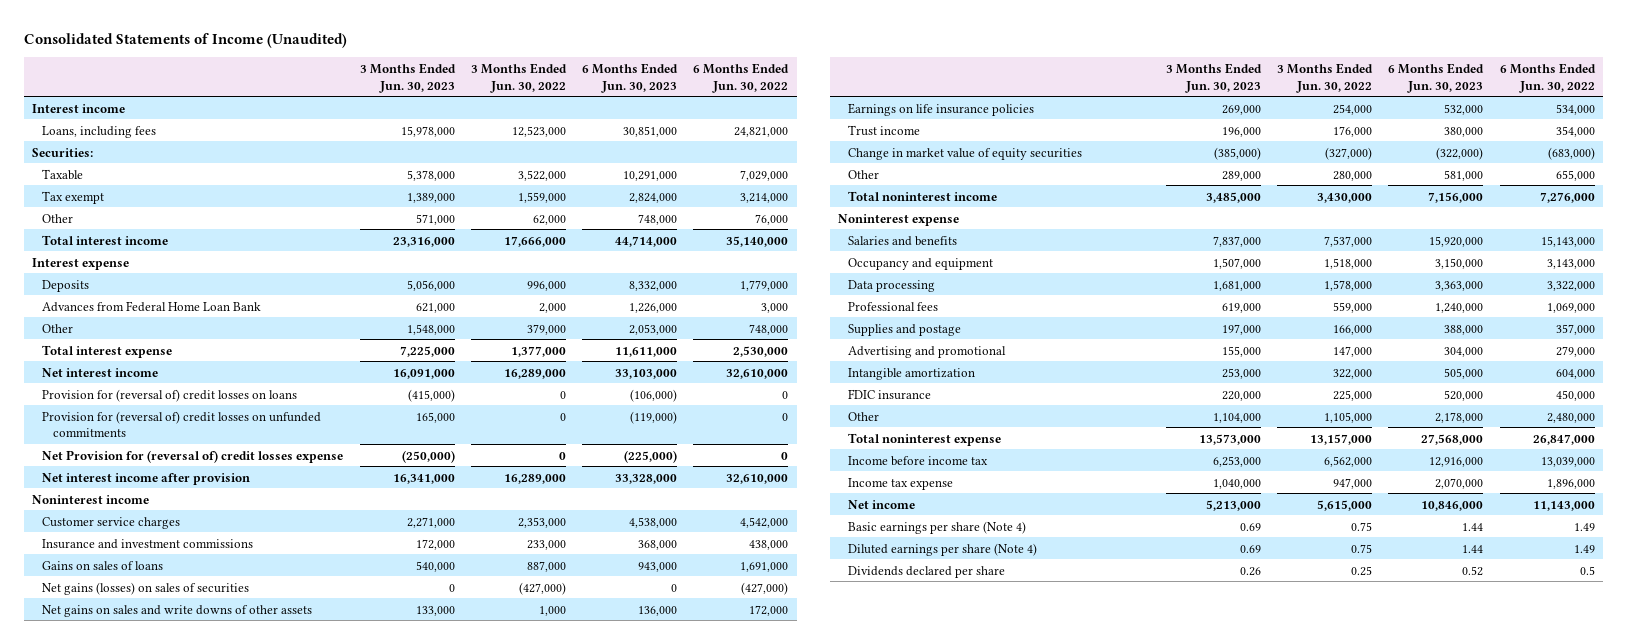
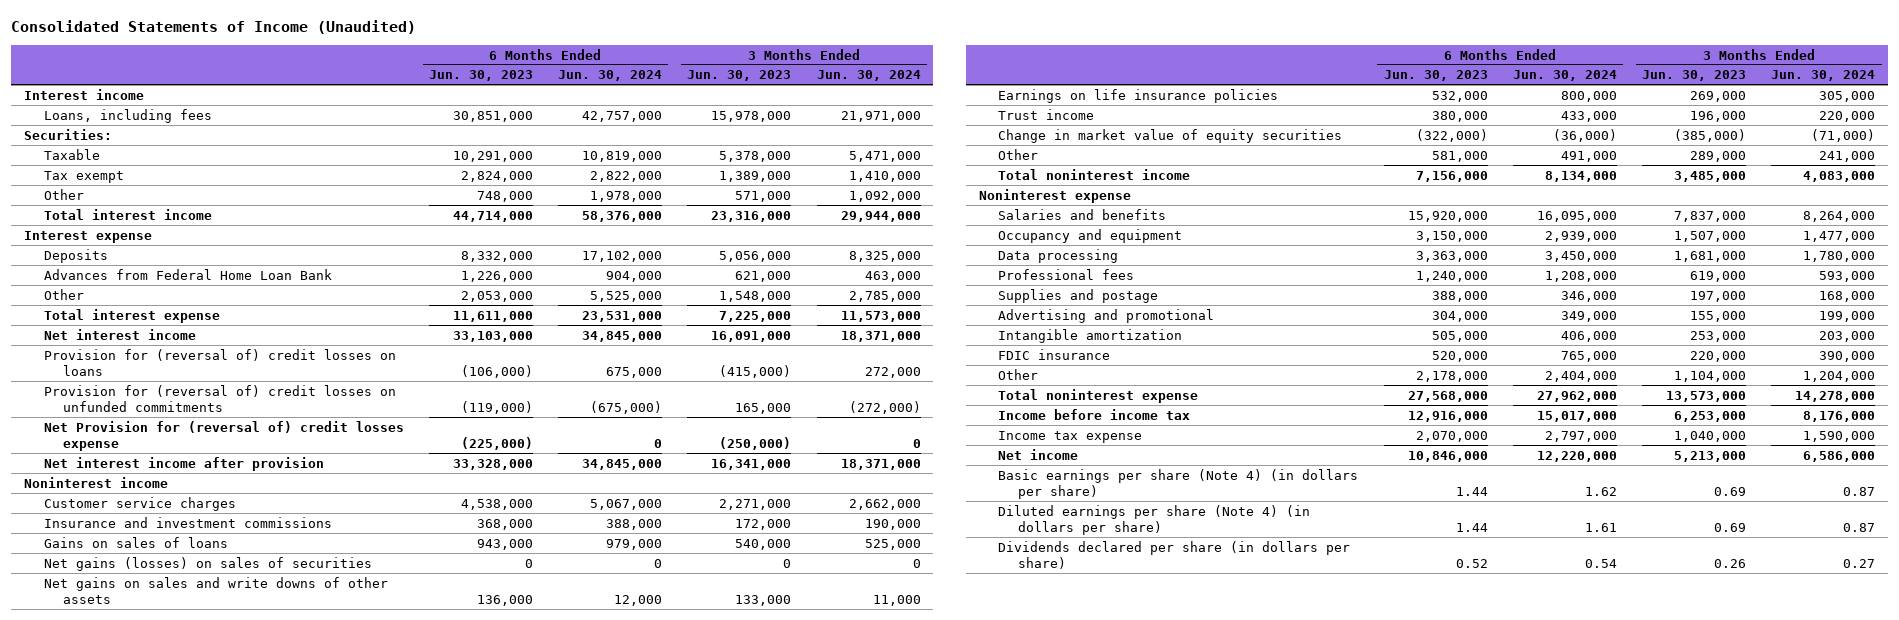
- | 3 Months Ended Jun. 30, 2023 | 3 Months Ended Jun. 30, 2022 | 6 Months Ended Jun. 30, 2023 | 6 Months Ended Jun. 30, 2022
+ | 6 Months Ended Jun. 30, 2023 | 6 Months Ended Jun. 30, 2024 | 3 Months Ended Jun. 30, 2023 | 3 Months Ended Jun. 30, 2024
- Basic earnings per share (Note 4) | 0.69 | 0.75 | 1.44 | 1.49
- Diluted earnings per share (Note 4) | 0.69 | 0.75 | 1.44 | 1.49
- Dividends declared per share | 0.26 | 0.25 | 0.52 | 0.5
+ Basic earnings per share (Note 4) (in dollars per share) | 1.44 | 1.62 | 0.69 | 0.87
+ Diluted earnings per share (Note 4) (in dollars per share) | 1.44 | 1.61 | 0.69 | 0.87
+ Dividends declared per share (in dollars per share) | 0.52 | 0.54 | 0.26 | 0.27

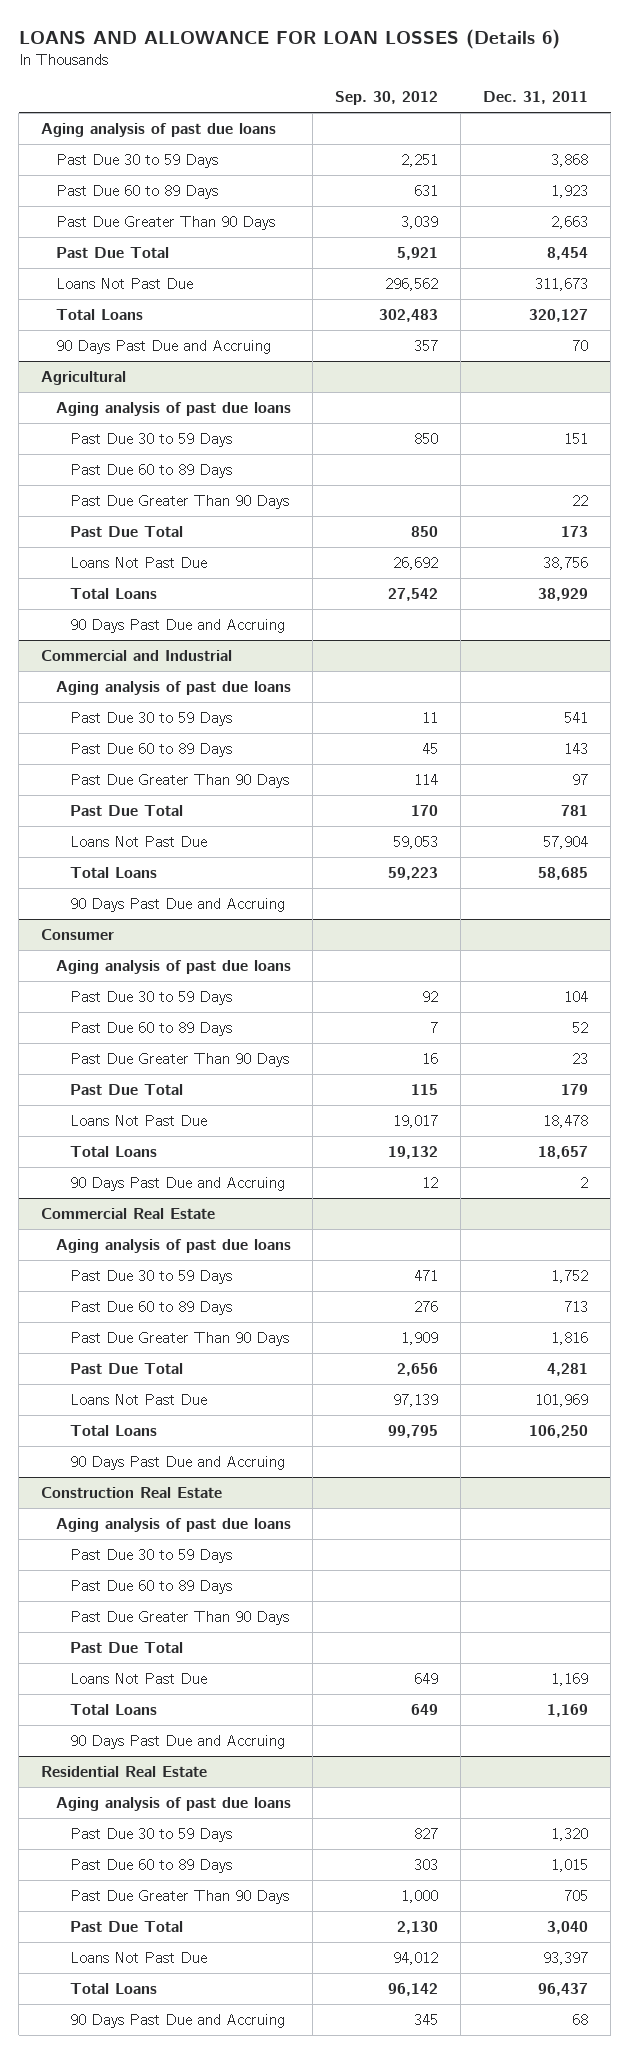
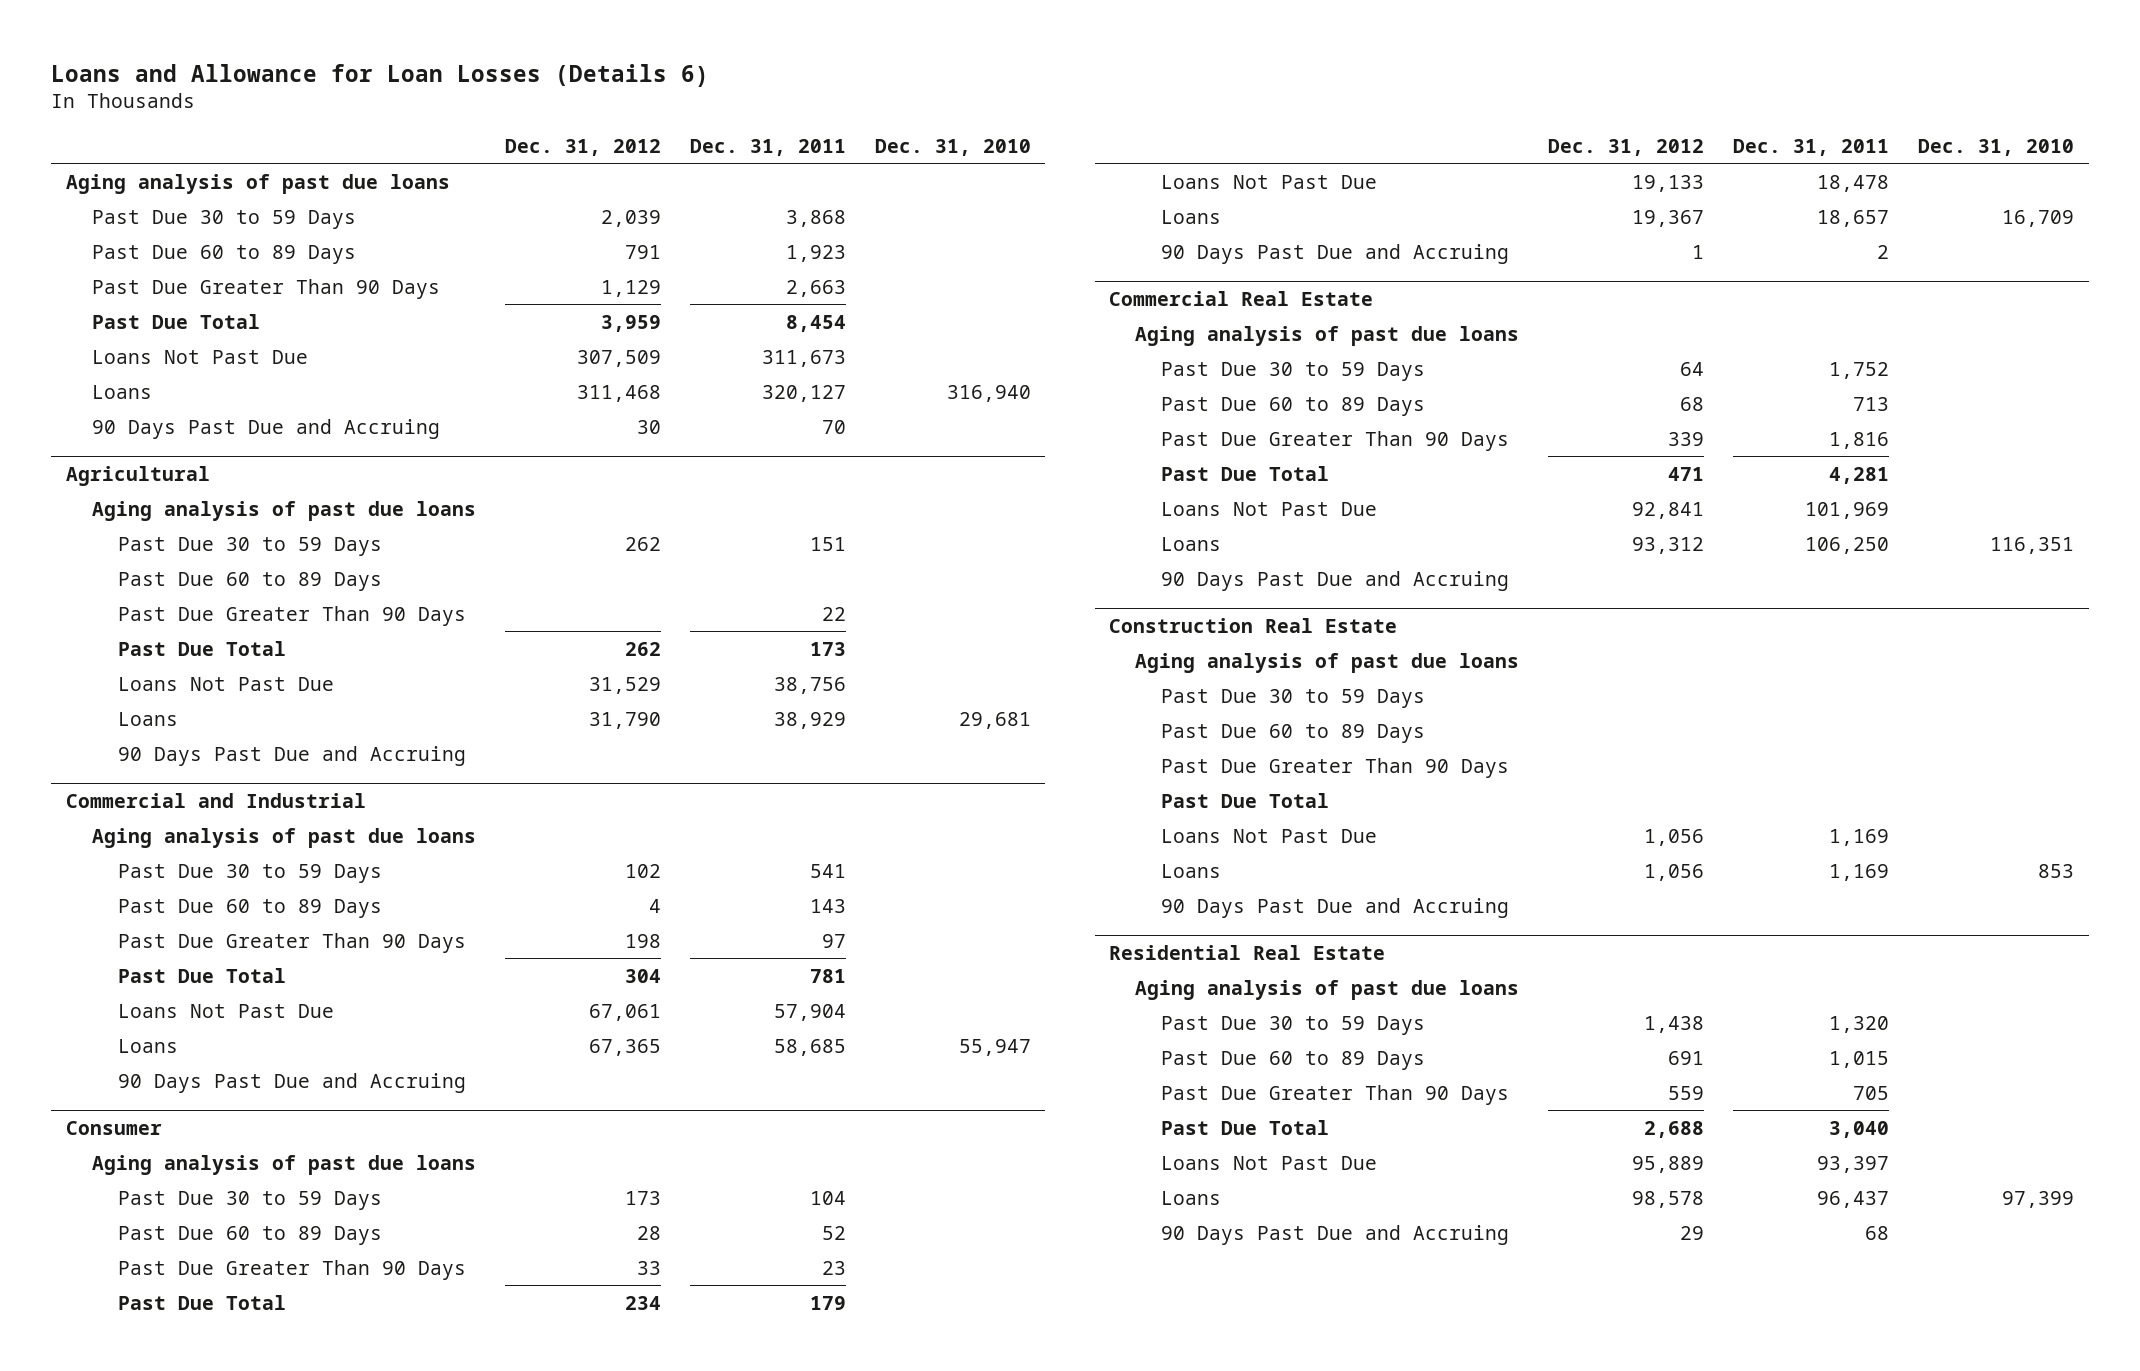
- LOANS AND ALLOWANCE FOR LOAN LOSSES (Details 6)
+ Loans and Allowance for Loan Losses (Details 6)
- | Sep. 30, 2012 | Dec. 31, 2011
+ | Dec. 31, 2012 | Dec. 31, 2011 | Dec. 31, 2010
- Total Loans | 302,483 | 320,127
+ Loans | 311,468 | 320,127 | 316,940
@ Agricultural
- Total Loans | 27,542 | 38,929
+ Loans | 31,790 | 38,929 | 29,681
@ Commercial and Industrial
- Total Loans | 59,223 | 58,685
+ Loans | 67,365 | 58,685 | 55,947
@ Consumer
- Total Loans | 19,132 | 18,657
+ Loans | 19,367 | 18,657 | 16,709
@ Commercial Real Estate
- Total Loans | 99,795 | 106,250
+ Loans | 93,312 | 106,250 | 116,351
@ Construction Real Estate
- Total Loans | 649 | 1,169
+ Loans | 1,056 | 1,169 | 853
@ Residential Real Estate
- Total Loans | 96,142 | 96,437
+ Loans | 98,578 | 96,437 | 97,399

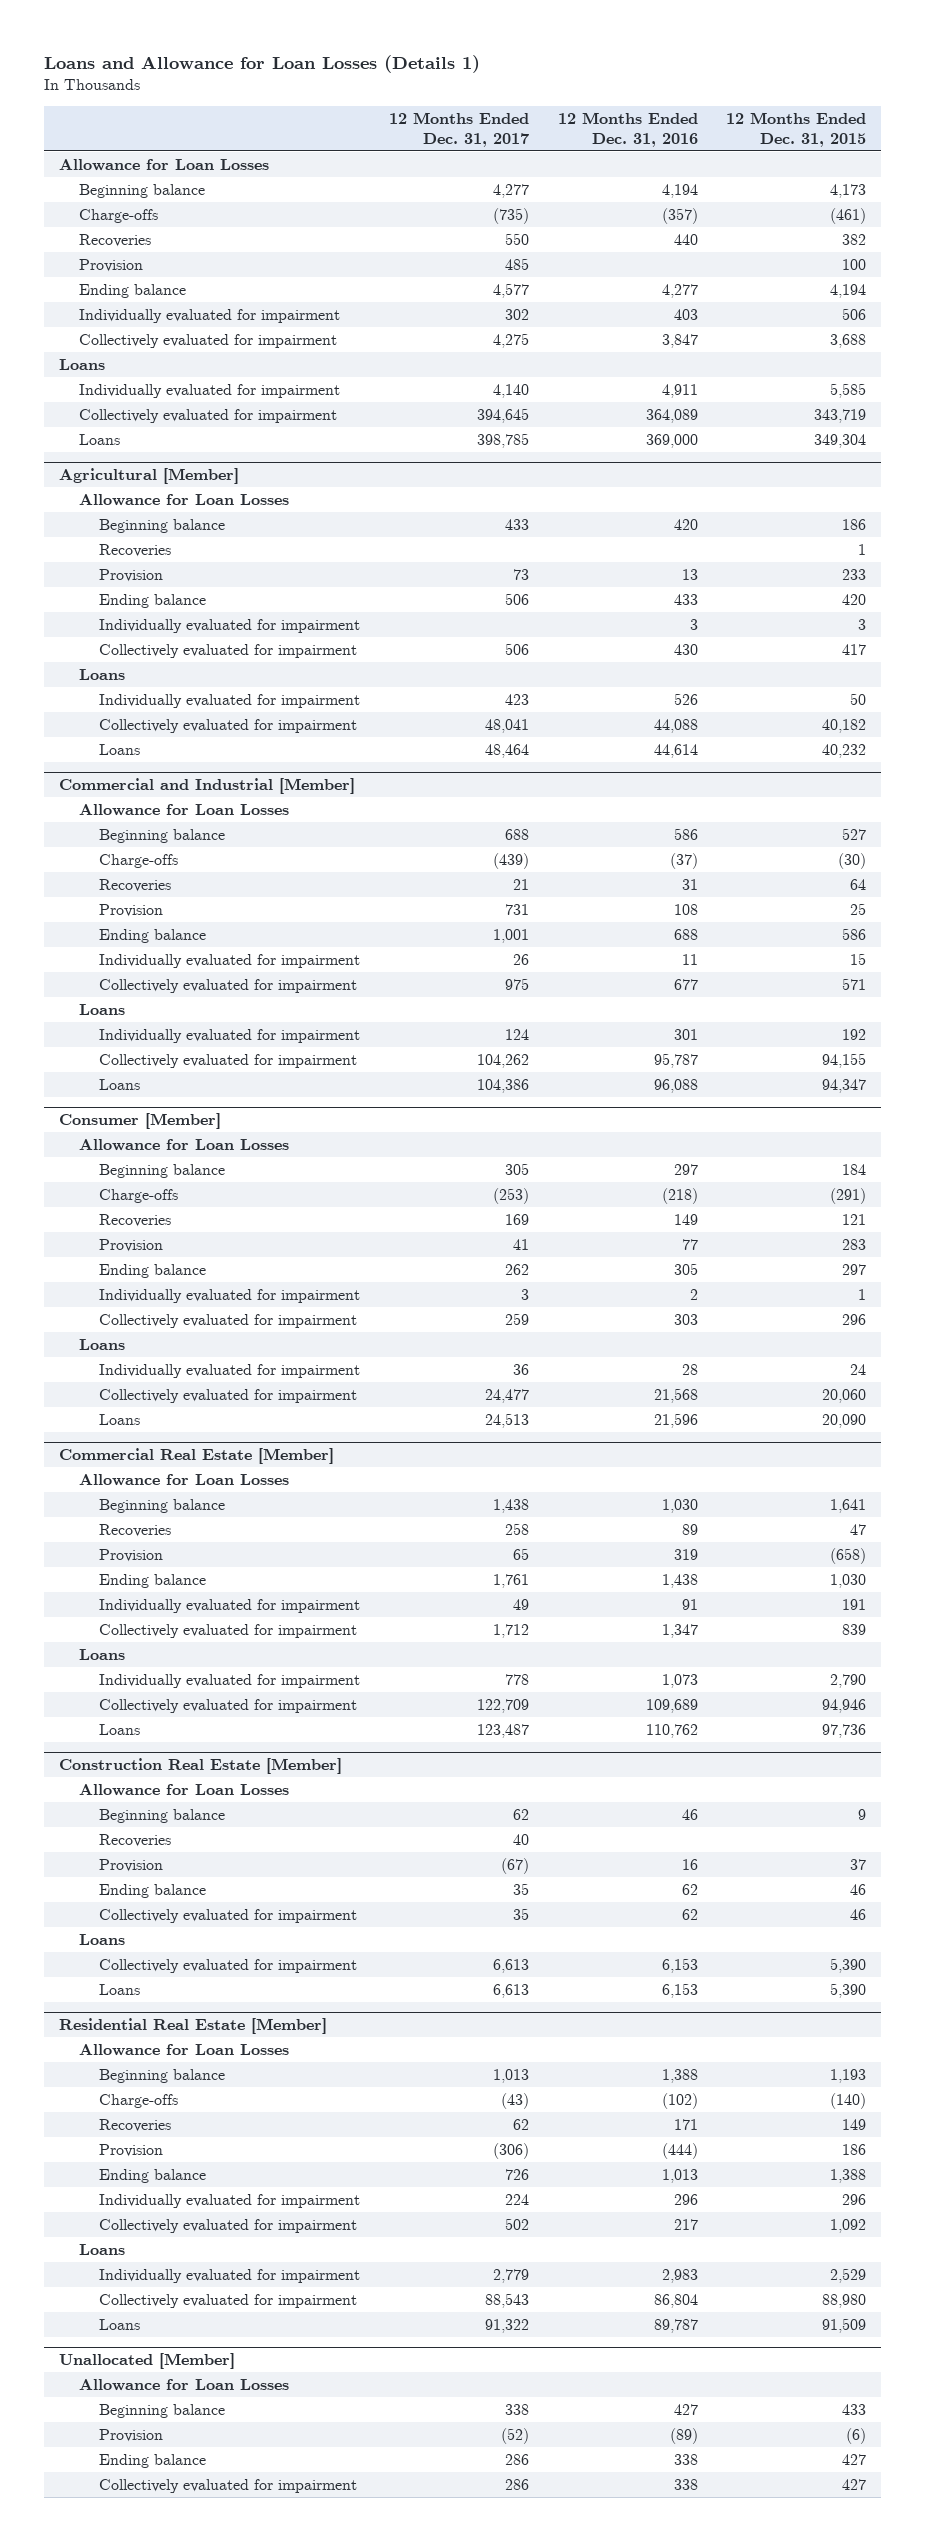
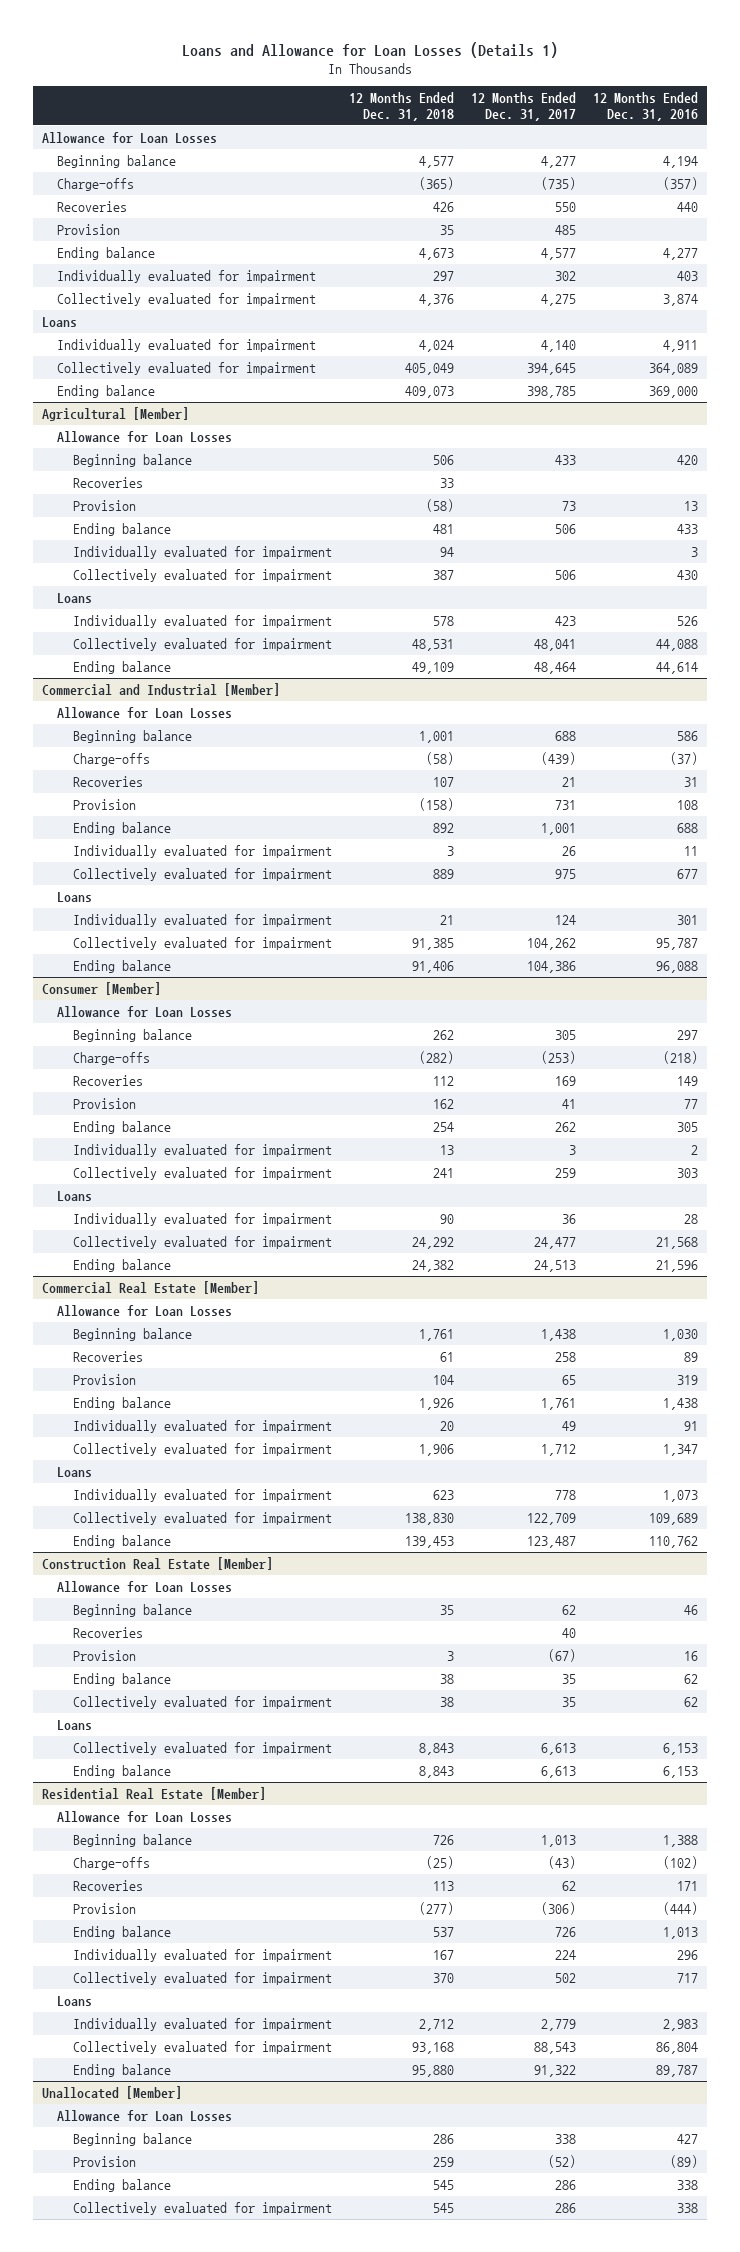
- | 12 Months Ended Dec. 31, 2017 | 12 Months Ended Dec. 31, 2016 | 12 Months Ended Dec. 31, 2015
+ | 12 Months Ended Dec. 31, 2018 | 12 Months Ended Dec. 31, 2017 | 12 Months Ended Dec. 31, 2016
- Collectively evaluated for impairment | 4,275 | 3,847 | 3,688
+ Collectively evaluated for impairment | 4,376 | 4,275 | 3,874
- Loans | 398,785 | 369,000 | 349,304
+ Ending balance | 409,073 | 398,785 | 369,000
@ Agricultural [Member]
- Loans | 48,464 | 44,614 | 40,232
+ Ending balance | 49,109 | 48,464 | 44,614
@ Commercial and Industrial [Member]
- Loans | 104,386 | 96,088 | 94,347
+ Ending balance | 91,406 | 104,386 | 96,088
@ Consumer [Member]
- Loans | 24,513 | 21,596 | 20,090
+ Ending balance | 24,382 | 24,513 | 21,596
@ Commercial Real Estate [Member]
- Loans | 123,487 | 110,762 | 97,736
+ Ending balance | 139,453 | 123,487 | 110,762
@ Construction Real Estate [Member]
- Loans | 6,613 | 6,153 | 5,390
+ Ending balance | 8,843 | 6,613 | 6,153
@ Residential Real Estate [Member]
- Collectively evaluated for impairment | 502 | 217 | 1,092
+ Collectively evaluated for impairment | 370 | 502 | 717
- Loans | 91,322 | 89,787 | 91,509
+ Ending balance | 95,880 | 91,322 | 89,787

